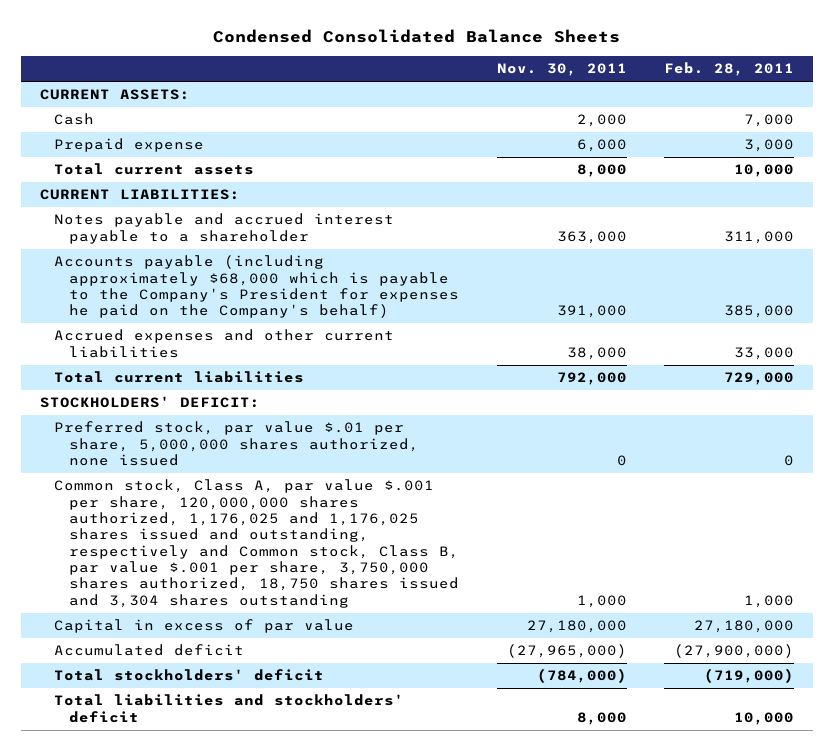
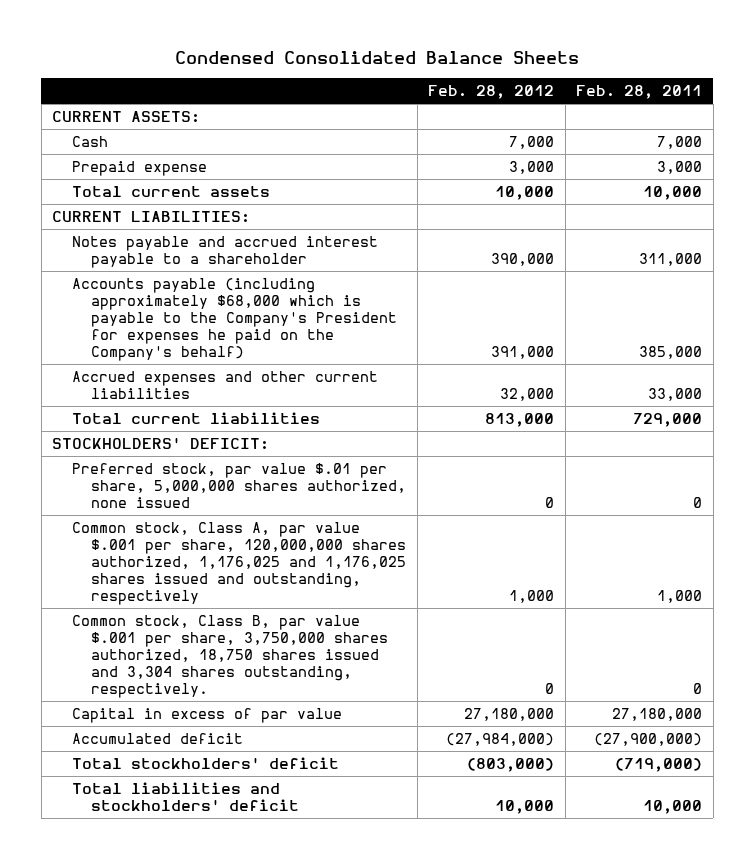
- | Nov. 30, 2011 | Feb. 28, 2011
+ | Feb. 28, 2012 | Feb. 28, 2011
- Common stock, Class A, par value $.001 per share, 120,000,000 shares authorized, 1,176,025 and 1,176,025 shares issued and outstanding, respectively and Common stock, Class B, par value $.001 per share, 3,750,000 shares authorized, 18,750 shares issued and 3,304 shares outstanding | 1,000 | 1,000
+ Common stock, Class A, par value $.001 per share, 120,000,000 shares authorized, 1,176,025 and 1,176,025 shares issued and outstanding, respectively | 1,000 | 1,000
+ Common stock, Class B, par value $.001 per share, 3,750,000 shares authorized, 18,750 shares issued and 3,304 shares outstanding, respectively. | 0 | 0

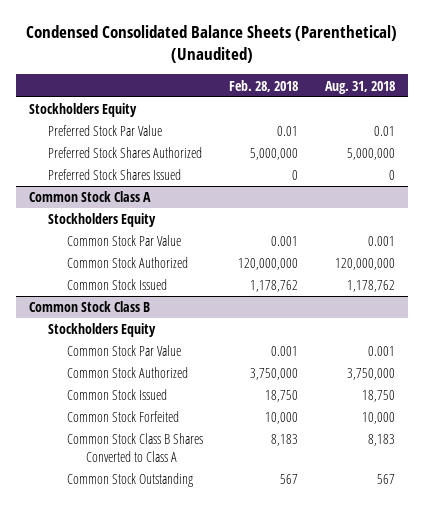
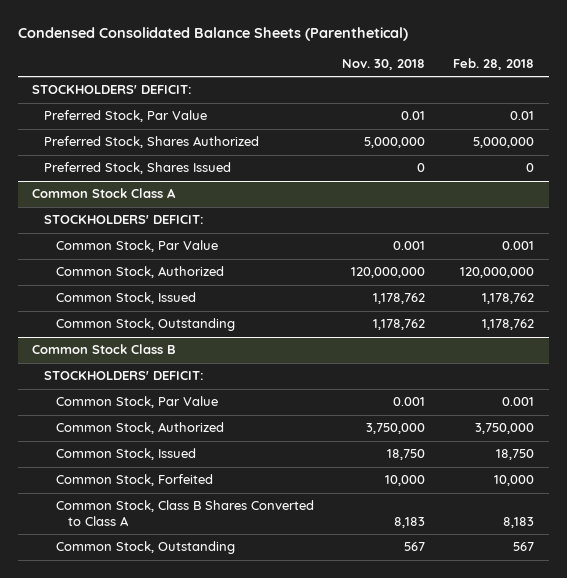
- Condensed Consolidated Balance Sheets (Parenthetical) (Unaudited)
+ Condensed Consolidated Balance Sheets (Parenthetical)
- | Feb. 28, 2018 | Aug. 31, 2018
+ | Nov. 30, 2018 | Feb. 28, 2018
- Stockholders Equity
- Preferred Stock Par Value | 0.01 | 0.01
- Preferred Stock Shares Authorized | 5,000,000 | 5,000,000
- Preferred Stock Shares Issued | 0 | 0
+ STOCKHOLDERS' DEFICIT:
+ Preferred Stock, Par Value | 0.01 | 0.01
+ Preferred Stock, Shares Authorized | 5,000,000 | 5,000,000
+ Preferred Stock, Shares Issued | 0 | 0
@ Common Stock Class A
- Stockholders Equity
- Common Stock Par Value | 0.001 | 0.001
- Common Stock Authorized | 120,000,000 | 120,000,000
- Common Stock Issued | 1,178,762 | 1,178,762
+ STOCKHOLDERS' DEFICIT:
+ Common Stock, Par Value | 0.001 | 0.001
+ Common Stock, Authorized | 120,000,000 | 120,000,000
+ Common Stock, Issued | 1,178,762 | 1,178,762
+ Common Stock, Outstanding | 1,178,762 | 1,178,762
@ Common Stock Class B
- Stockholders Equity
- Common Stock Par Value | 0.001 | 0.001
- Common Stock Authorized | 3,750,000 | 3,750,000
- Common Stock Issued | 18,750 | 18,750
- Common Stock Forfeited | 10,000 | 10,000
- Common Stock Class B Shares Converted to Class A | 8,183 | 8,183
- Common Stock Outstanding | 567 | 567
+ STOCKHOLDERS' DEFICIT:
+ Common Stock, Par Value | 0.001 | 0.001
+ Common Stock, Authorized | 3,750,000 | 3,750,000
+ Common Stock, Issued | 18,750 | 18,750
+ Common Stock, Forfeited | 10,000 | 10,000
+ Common Stock, Class B Shares Converted to Class A | 8,183 | 8,183
+ Common Stock, Outstanding | 567 | 567

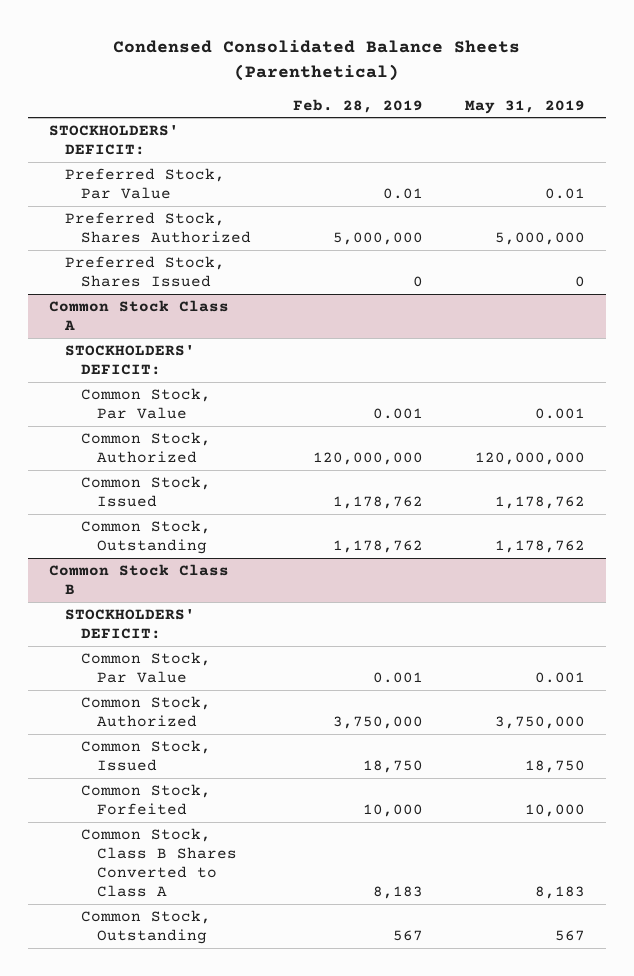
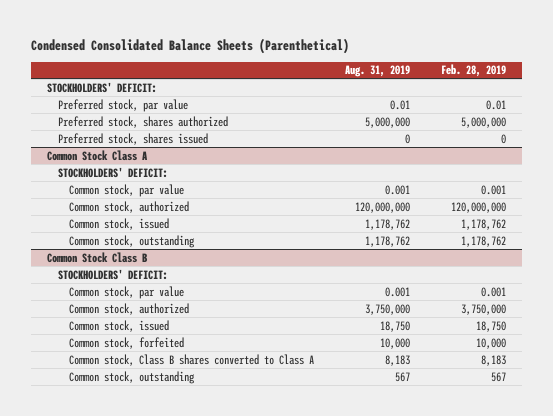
- | Feb. 28, 2019 | May 31, 2019
+ | Aug. 31, 2019 | Feb. 28, 2019
- Preferred Stock, Par Value | 0.01 | 0.01
- Preferred Stock, Shares Authorized | 5,000,000 | 5,000,000
- Preferred Stock, Shares Issued | 0 | 0
+ Preferred stock, par value | 0.01 | 0.01
+ Preferred stock, shares authorized | 5,000,000 | 5,000,000
+ Preferred stock, shares issued | 0 | 0
@ Common Stock Class A
- Common Stock, Par Value | 0.001 | 0.001
- Common Stock, Authorized | 120,000,000 | 120,000,000
- Common Stock, Issued | 1,178,762 | 1,178,762
- Common Stock, Outstanding | 1,178,762 | 1,178,762
+ Common stock, par value | 0.001 | 0.001
+ Common stock, authorized | 120,000,000 | 120,000,000
+ Common stock, issued | 1,178,762 | 1,178,762
+ Common stock, outstanding | 1,178,762 | 1,178,762
@ Common Stock Class B
- Common Stock, Par Value | 0.001 | 0.001
- Common Stock, Authorized | 3,750,000 | 3,750,000
- Common Stock, Issued | 18,750 | 18,750
- Common Stock, Forfeited | 10,000 | 10,000
- Common Stock, Class B Shares Converted to Class A | 8,183 | 8,183
- Common Stock, Outstanding | 567 | 567
+ Common stock, par value | 0.001 | 0.001
+ Common stock, authorized | 3,750,000 | 3,750,000
+ Common stock, issued | 18,750 | 18,750
+ Common stock, forfeited | 10,000 | 10,000
+ Common stock, Class B shares converted to Class A | 8,183 | 8,183
+ Common stock, outstanding | 567 | 567

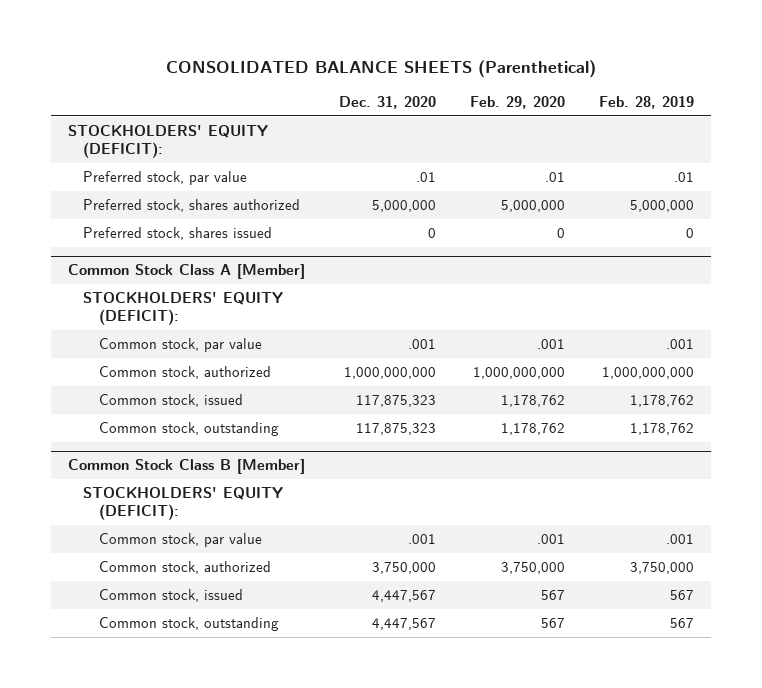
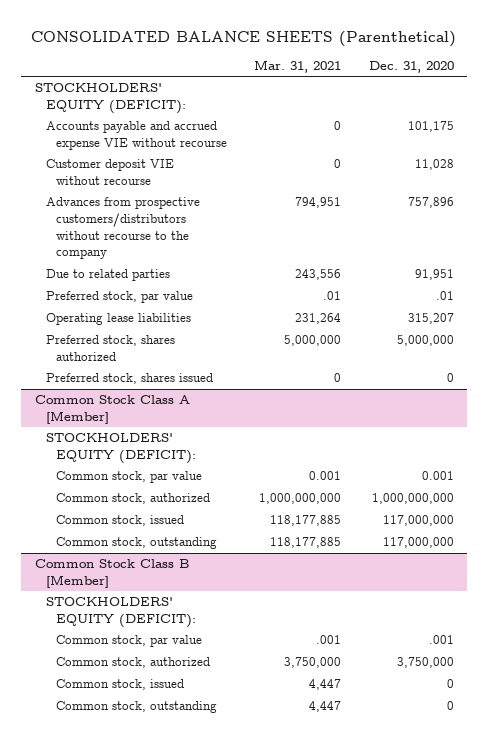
- | Dec. 31, 2020 | Feb. 29, 2020 | Feb. 28, 2019
+ | Mar. 31, 2021 | Dec. 31, 2020
+ Accounts payable and accrued expense VIE without recourse | 0 | 101,175
+ Customer deposit VIE without recourse | 0 | 11,028
+ Advances from prospective customers/distributors without recourse to the company | 794,951 | 757,896
+ Due to related parties | 243,556 | 91,951
+ Operating lease liabilities | 231,264 | 315,207
@ Common Stock Class A [Member]
- Common stock, par value | .001 | .001 | .001
+ Common stock, par value | 0.001 | 0.001
- Common stock, issued | 117,875,323 | 1,178,762 | 1,178,762
- Common stock, outstanding | 117,875,323 | 1,178,762 | 1,178,762
+ Common stock, issued | 118,177,885 | 117,000,000
+ Common stock, outstanding | 118,177,885 | 117,000,000
@ Common Stock Class B [Member]
- Common stock, issued | 4,447,567 | 567 | 567
- Common stock, outstanding | 4,447,567 | 567 | 567
+ Common stock, issued | 4,447 | 0
+ Common stock, outstanding | 4,447 | 0

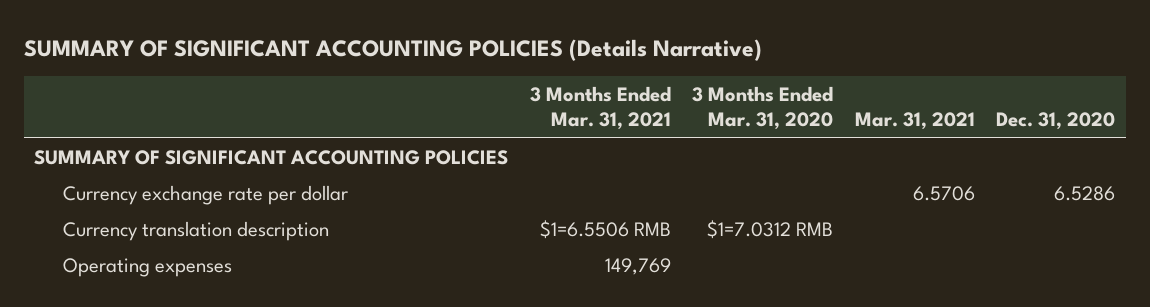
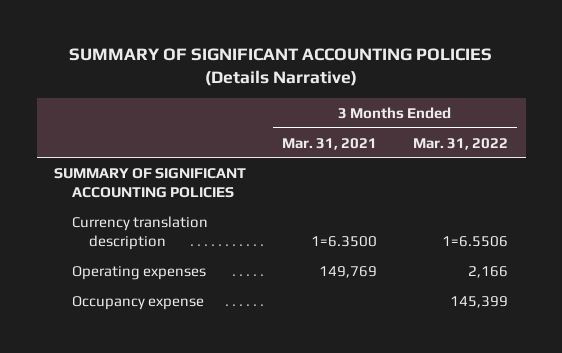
- | 3 Months Ended Mar. 31, 2021 | 3 Months Ended Mar. 31, 2020 | Mar. 31, 2021 | Dec. 31, 2020
+ | 3 Months Ended Mar. 31, 2021 | 3 Months Ended Mar. 31, 2022
- Currency exchange rate per dollar | | | 6.5706 | 6.5286
- Currency translation description | $1=6.5506 RMB | $1=7.0312 RMB | |
+ Currency translation description | 1=6.3500 | 1=6.5506
+ Occupancy expense | | 145,399

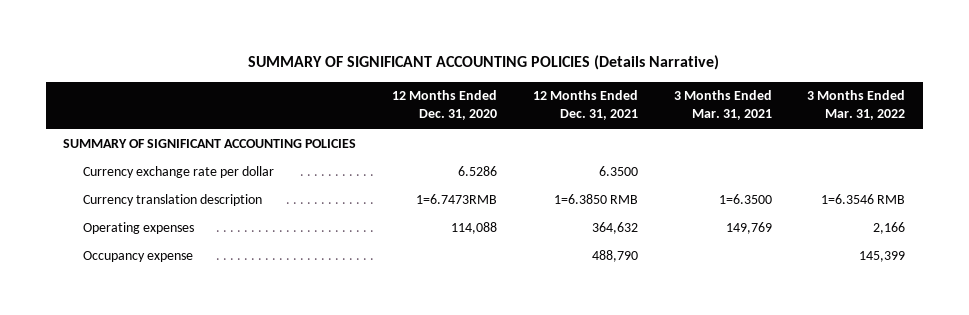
- | 3 Months Ended Mar. 31, 2021 | 3 Months Ended Mar. 31, 2022
+ | 12 Months Ended Dec. 31, 2020 | 12 Months Ended Dec. 31, 2021 | 3 Months Ended Mar. 31, 2021 | 3 Months Ended Mar. 31, 2022
- Currency translation description | 1=6.3500 | 1=6.5506
+ Currency exchange rate per dollar | 6.5286 | 6.3500 | |
+ Currency translation description | 1=6.7473RMB | 1=6.3850 RMB | 1=6.3500 | 1=6.3546 RMB

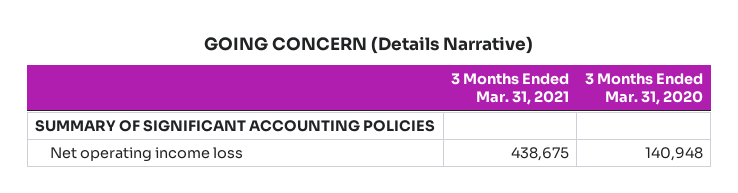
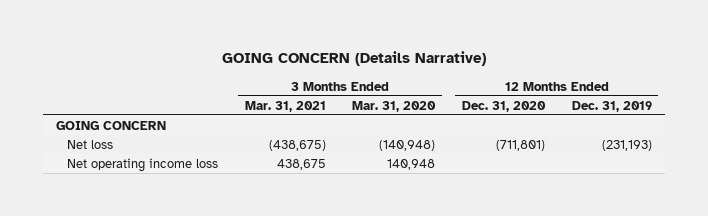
- | 3 Months Ended Mar. 31, 2021 | 3 Months Ended Mar. 31, 2020
+ | 3 Months Ended Mar. 31, 2021 | 3 Months Ended Mar. 31, 2020 | 12 Months Ended Dec. 31, 2020 | 12 Months Ended Dec. 31, 2019
- SUMMARY OF SIGNIFICANT ACCOUNTING POLICIES
+ GOING CONCERN
+ Net loss | (438,675) | (140,948) | (711,801) | (231,193)

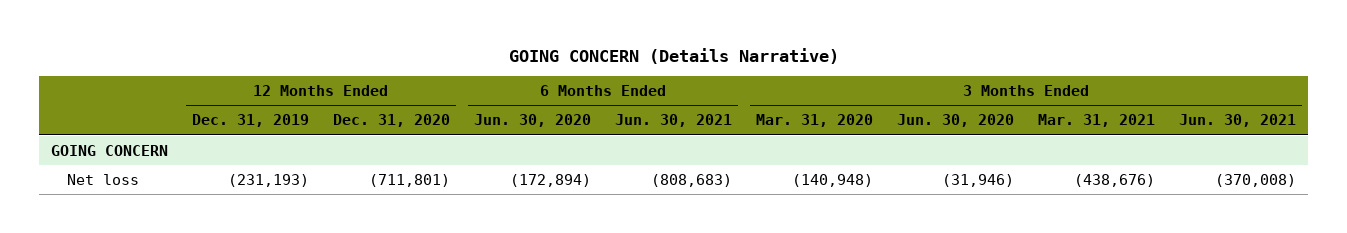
- | 3 Months Ended Mar. 31, 2021 | 3 Months Ended Mar. 31, 2020 | 12 Months Ended Dec. 31, 2020 | 12 Months Ended Dec. 31, 2019
+ | 12 Months Ended Dec. 31, 2019 | 12 Months Ended Dec. 31, 2020 | 6 Months Ended Jun. 30, 2020 | 6 Months Ended Jun. 30, 2021 | 3 Months Ended Mar. 31, 2020 | 3 Months Ended Jun. 30, 2020 | 3 Months Ended Mar. 31, 2021 | 3 Months Ended Jun. 30, 2021
- Net loss | (438,675) | (140,948) | (711,801) | (231,193)
- Net operating income loss | 438,675 | 140,948 | |
+ Net loss | (231,193) | (711,801) | (172,894) | (808,683) | (140,948) | (31,946) | (438,676) | (370,008)

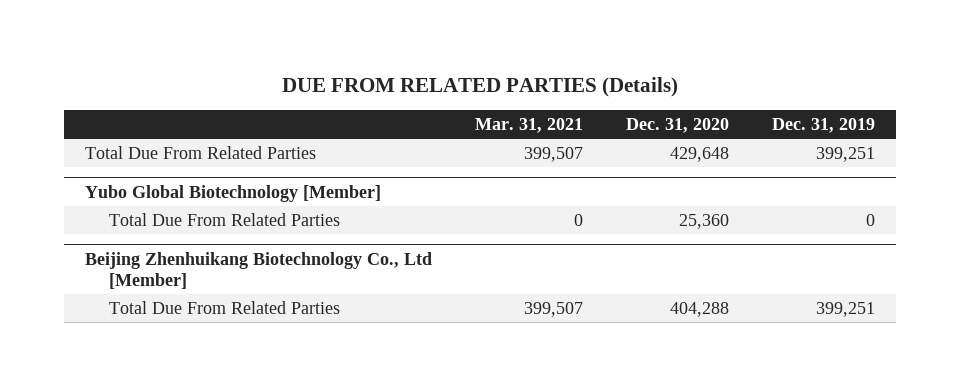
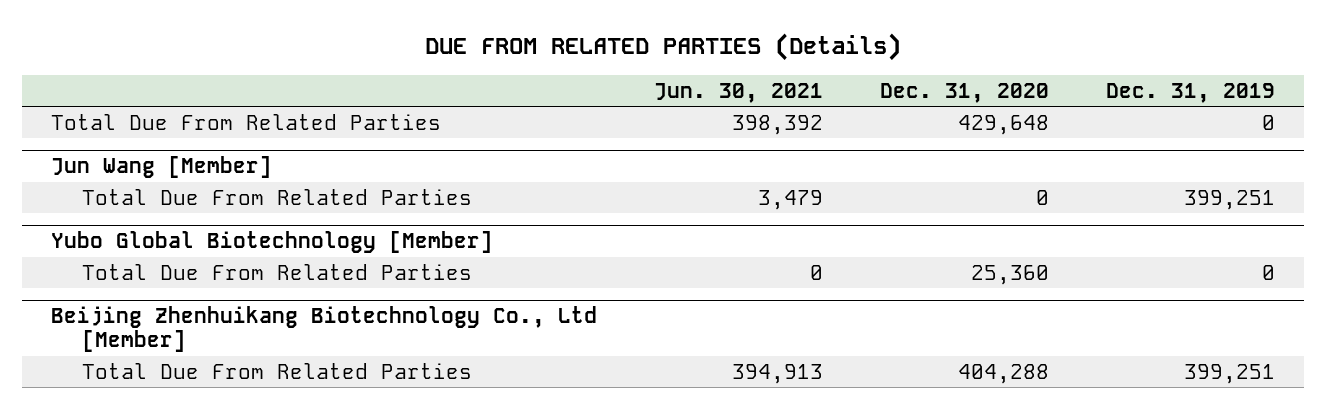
- | Mar. 31, 2021 | Dec. 31, 2020 | Dec. 31, 2019
+ | Jun. 30, 2021 | Dec. 31, 2020 | Dec. 31, 2019
- Total Due From Related Parties | 399,507 | 429,648 | 399,251
+ Total Due From Related Parties | 398,392 | 429,648 | 0
+ Jun Wang [Member]
+ Total Due From Related Parties | 3,479 | 0 | 399,251

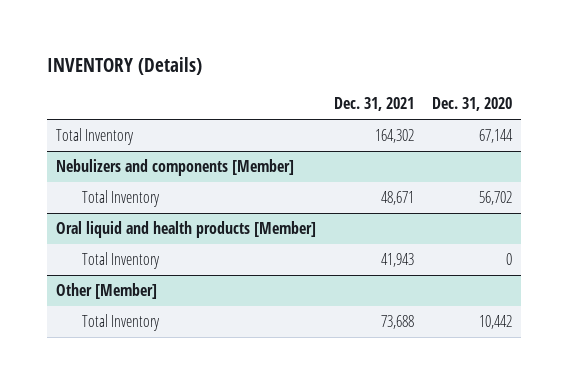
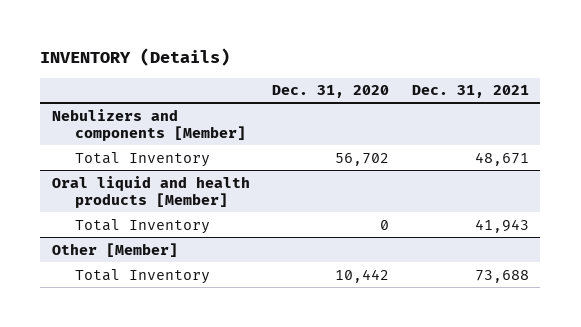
- | Dec. 31, 2021 | Dec. 31, 2020
+ | Dec. 31, 2020 | Dec. 31, 2021
- Total Inventory | 164,302 | 67,144

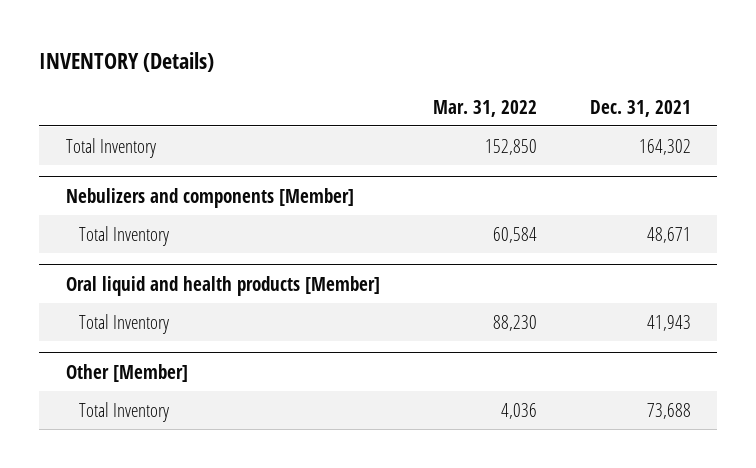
- | Dec. 31, 2020 | Dec. 31, 2021
+ | Mar. 31, 2022 | Dec. 31, 2021
+ Total Inventory | 152,850 | 164,302

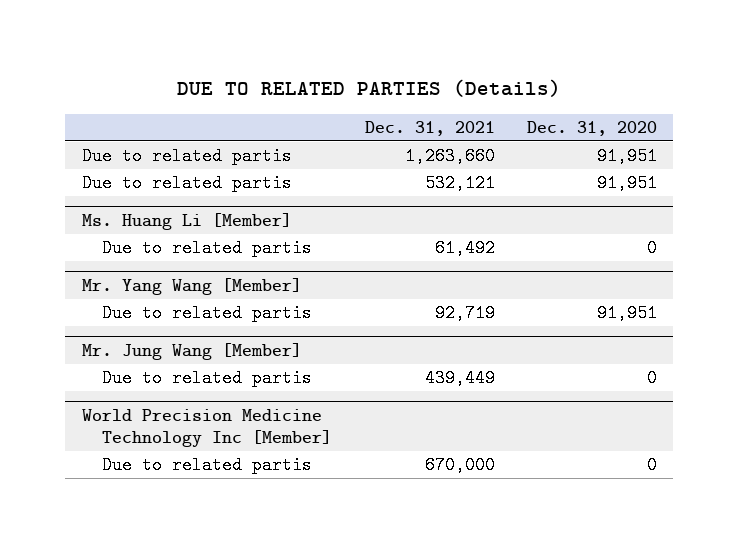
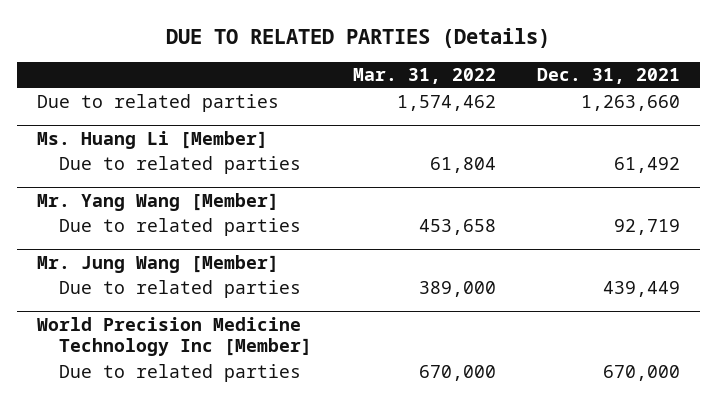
- | Dec. 31, 2021 | Dec. 31, 2020
+ | Mar. 31, 2022 | Dec. 31, 2021
- Due to related partis | 1,263,660 | 91,951
- Due to related partis | 532,121 | 91,951
+ Due to related parties | 1,574,462 | 1,263,660
@ Ms. Huang Li [Member]
- Due to related partis | 61,492 | 0
+ Due to related parties | 61,804 | 61,492
@ Mr. Yang Wang [Member]
- Due to related partis | 92,719 | 91,951
+ Due to related parties | 453,658 | 92,719
@ Mr. Jung Wang [Member]
- Due to related partis | 439,449 | 0
+ Due to related parties | 389,000 | 439,449
@ World Precision Medicine Technology Inc [Member]
- Due to related partis | 670,000 | 0
+ Due to related parties | 670,000 | 670,000

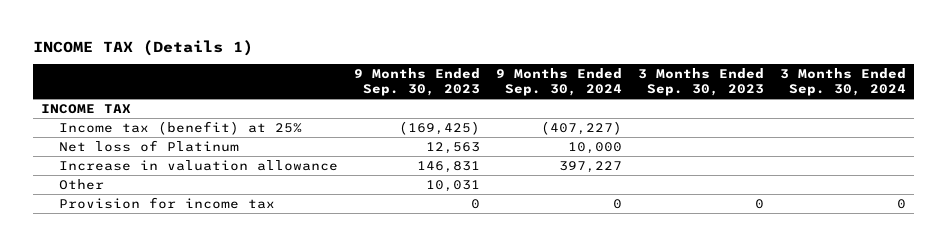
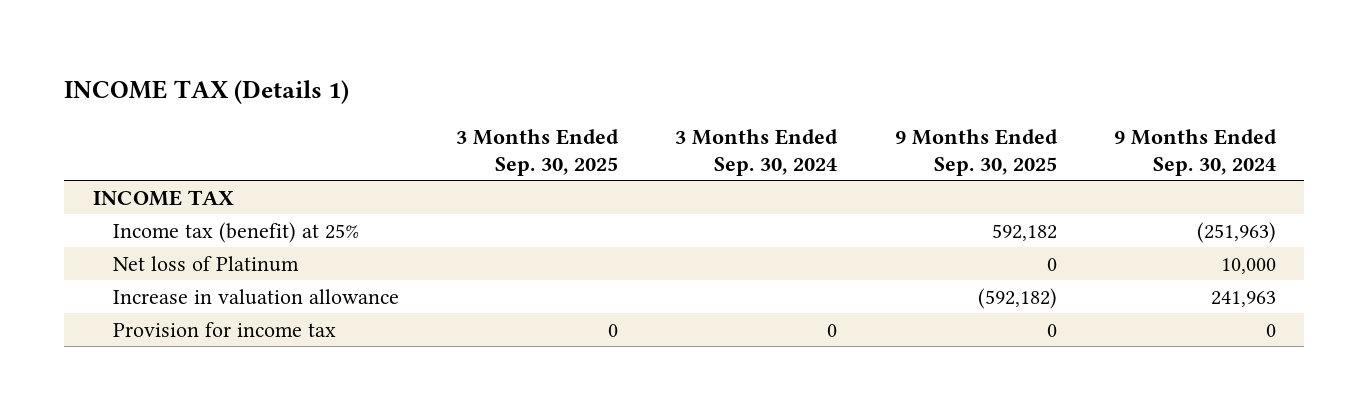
- | 9 Months Ended Sep. 30, 2023 | 9 Months Ended Sep. 30, 2024 | 3 Months Ended Sep. 30, 2023 | 3 Months Ended Sep. 30, 2024
+ | 3 Months Ended Sep. 30, 2025 | 3 Months Ended Sep. 30, 2024 | 9 Months Ended Sep. 30, 2025 | 9 Months Ended Sep. 30, 2024
- Income tax (benefit) at 25% | (169,425) | (407,227) | |
+ Income tax (benefit) at 25% | | | 592,182 | (251,963)
- Increase in valuation allowance | 146,831 | 397,227 | |
- Other | 10,031 | | |
+ Increase in valuation allowance | | | (592,182) | 241,963

